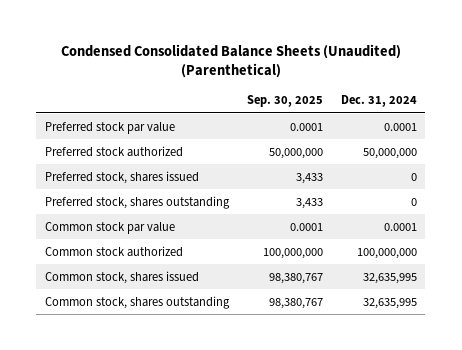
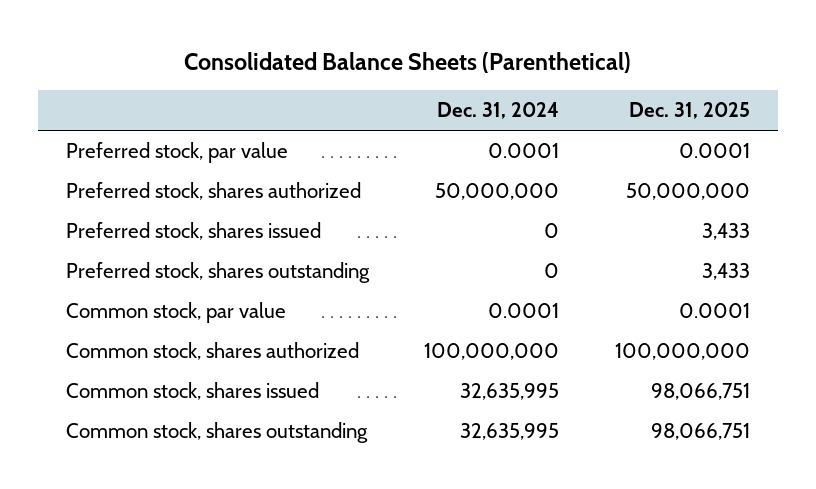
- Condensed Consolidated Balance Sheets (Unaudited) (Parenthetical)
+ Consolidated Balance Sheets (Parenthetical)
- | Sep. 30, 2025 | Dec. 31, 2024
+ | Dec. 31, 2024 | Dec. 31, 2025
- Preferred stock par value | 0.0001 | 0.0001
- Preferred stock authorized | 50,000,000 | 50,000,000
+ Preferred stock, par value | 0.0001 | 0.0001
+ Preferred stock, shares authorized | 50,000,000 | 50,000,000
- Common stock par value | 0.0001 | 0.0001
- Common stock authorized | 100,000,000 | 100,000,000
+ Common stock, par value | 0.0001 | 0.0001
+ Common stock, shares authorized | 100,000,000 | 100,000,000

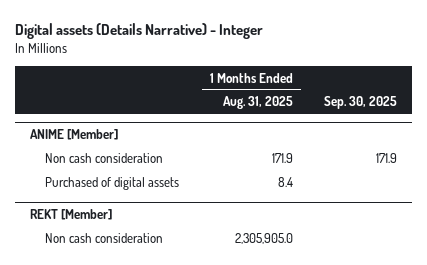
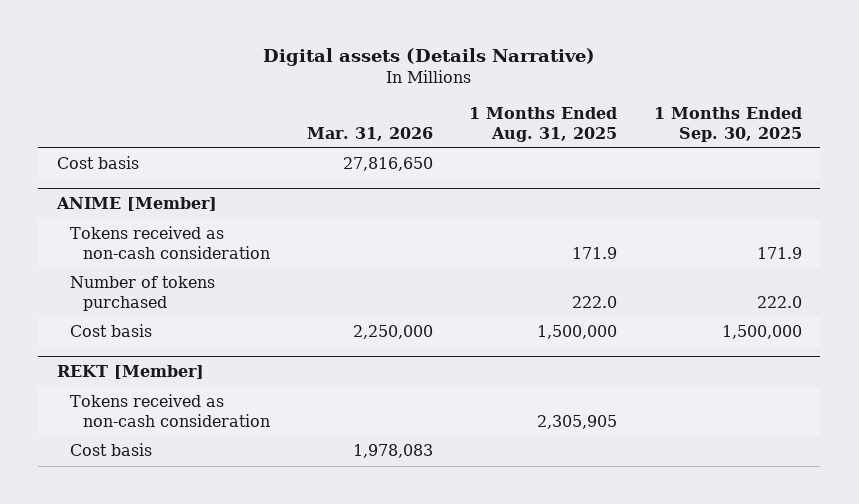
- Digital assets (Details Narrative) - Integer
+ Digital assets (Details Narrative)
- | 1 Months Ended Aug. 31, 2025 | Sep. 30, 2025
+ | Mar. 31, 2026 | 1 Months Ended Aug. 31, 2025 | 1 Months Ended Sep. 30, 2025
+ Cost basis | 27,816,650 | |
@ ANIME [Member]
- Non cash consideration | 171.9 | 171.9
- Purchased of digital assets | 8.4 |
+ Tokens received as non-cash consideration | | 171.9 | 171.9
+ Number of tokens purchased | | 222.0 | 222.0
+ Cost basis | 2,250,000 | 1,500,000 | 1,500,000
@ REKT [Member]
- Non cash consideration | 2,305,905.0 |
+ Tokens received as non-cash consideration | | 2,305,905 |
+ Cost basis | 1,978,083 | |

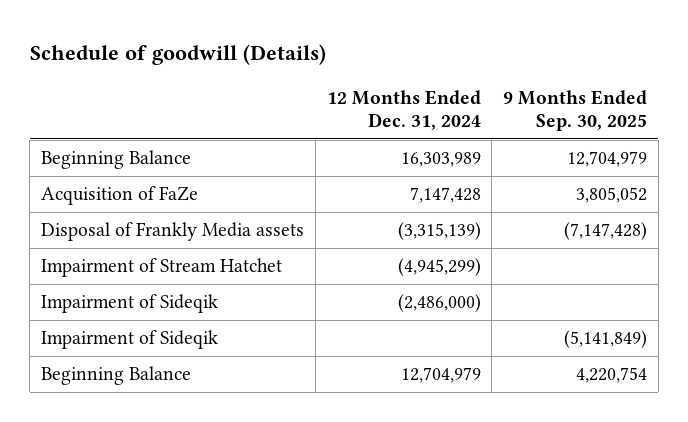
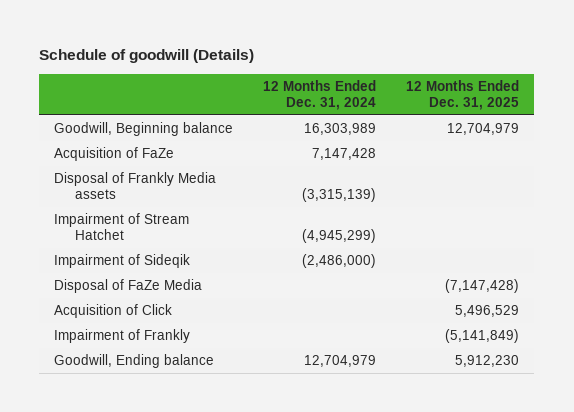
- | 12 Months Ended Dec. 31, 2024 | 9 Months Ended Sep. 30, 2025
+ | 12 Months Ended Dec. 31, 2024 | 12 Months Ended Dec. 31, 2025
- Beginning Balance | 16,303,989 | 12,704,979
+ Goodwill, Beginning balance | 16,303,989 | 12,704,979
- Impairment of Sideqik | | (5,141,849)
- Beginning Balance | 12,704,979 | 4,220,754
+ Disposal of FaZe Media | | (7,147,428)
+ Acquisition of Click | | 5,496,529
+ Impairment of Frankly | | (5,141,849)
+ Goodwill, Ending balance | 12,704,979 | 5,912,230

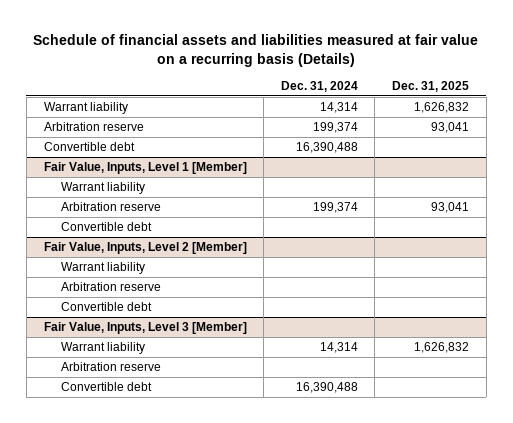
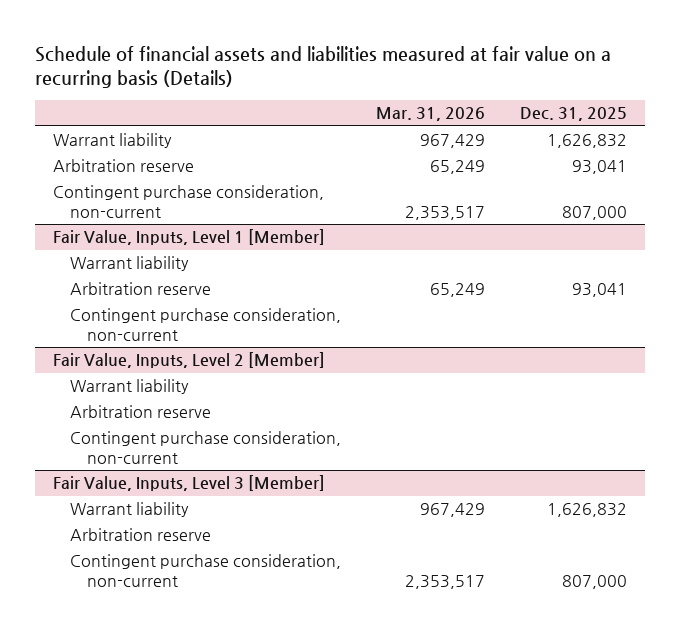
- | Dec. 31, 2024 | Dec. 31, 2025
+ | Mar. 31, 2026 | Dec. 31, 2025
- Convertible debt | 16,390,488 |
+ Contingent purchase consideration, non-current | 2,353,517 | 807,000
@ Fair Value, Inputs, Level 1 [Member]
- Convertible debt
+ Contingent purchase consideration, non-current
@ Fair Value, Inputs, Level 2 [Member]
- Convertible debt
+ Contingent purchase consideration, non-current
@ Fair Value, Inputs, Level 3 [Member]
- Convertible debt | 16,390,488 |
+ Contingent purchase consideration, non-current | 2,353,517 | 807,000

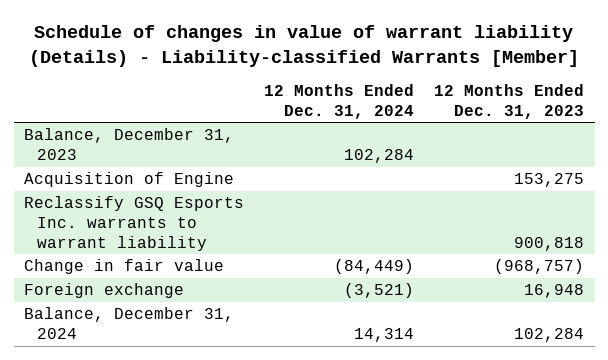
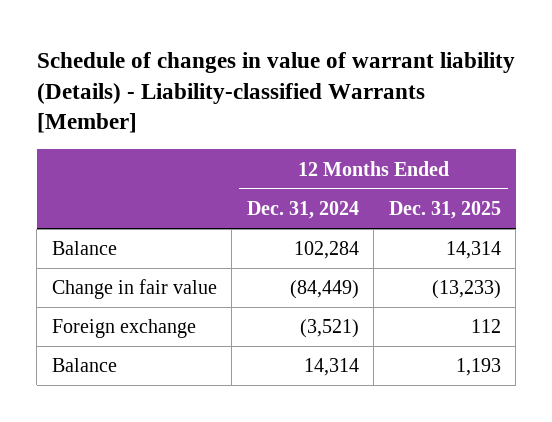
- | 12 Months Ended Dec. 31, 2024 | 12 Months Ended Dec. 31, 2023
+ | 12 Months Ended Dec. 31, 2024 | 12 Months Ended Dec. 31, 2025
- Balance, December 31, 2023 | 102,284 |
- Acquisition of Engine | | 153,275
- Reclassify GSQ Esports Inc. warrants to warrant liability | | 900,818
+ Balance | 102,284 | 14,314
- Balance, December 31, 2024 | 14,314 | 102,284
+ Balance | 14,314 | 1,193

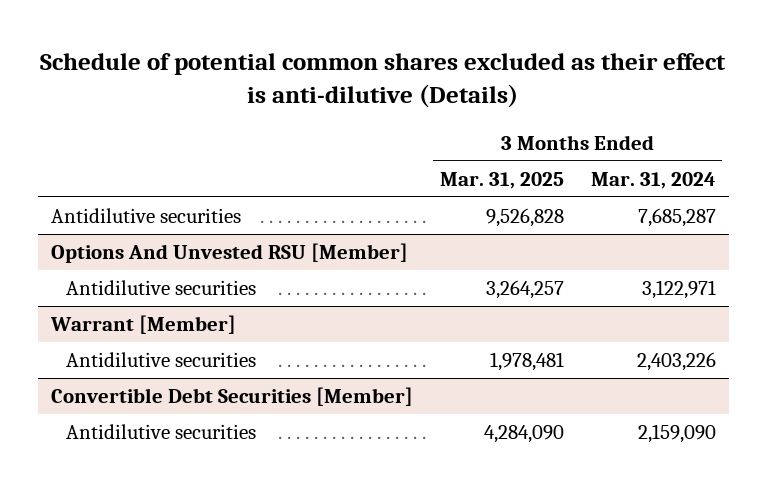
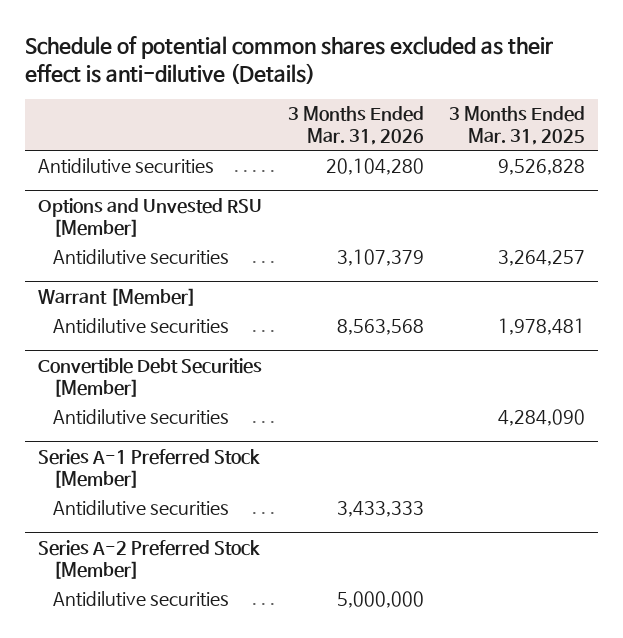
- | 3 Months Ended Mar. 31, 2025 | 3 Months Ended Mar. 31, 2024
+ | 3 Months Ended Mar. 31, 2026 | 3 Months Ended Mar. 31, 2025
- Options And Unvested RSU [Member]
+ Options and Unvested RSU [Member]
+ Series A-1 Preferred Stock [Member]
+ Antidilutive securities | 3,433,333 |
+ Series A-2 Preferred Stock [Member]
+ Antidilutive securities | 5,000,000 |

